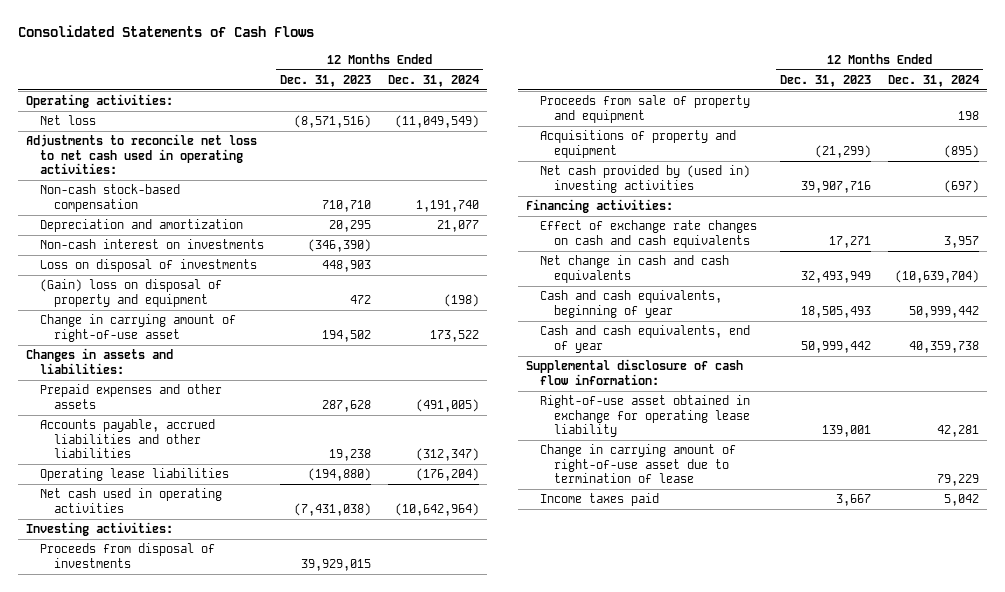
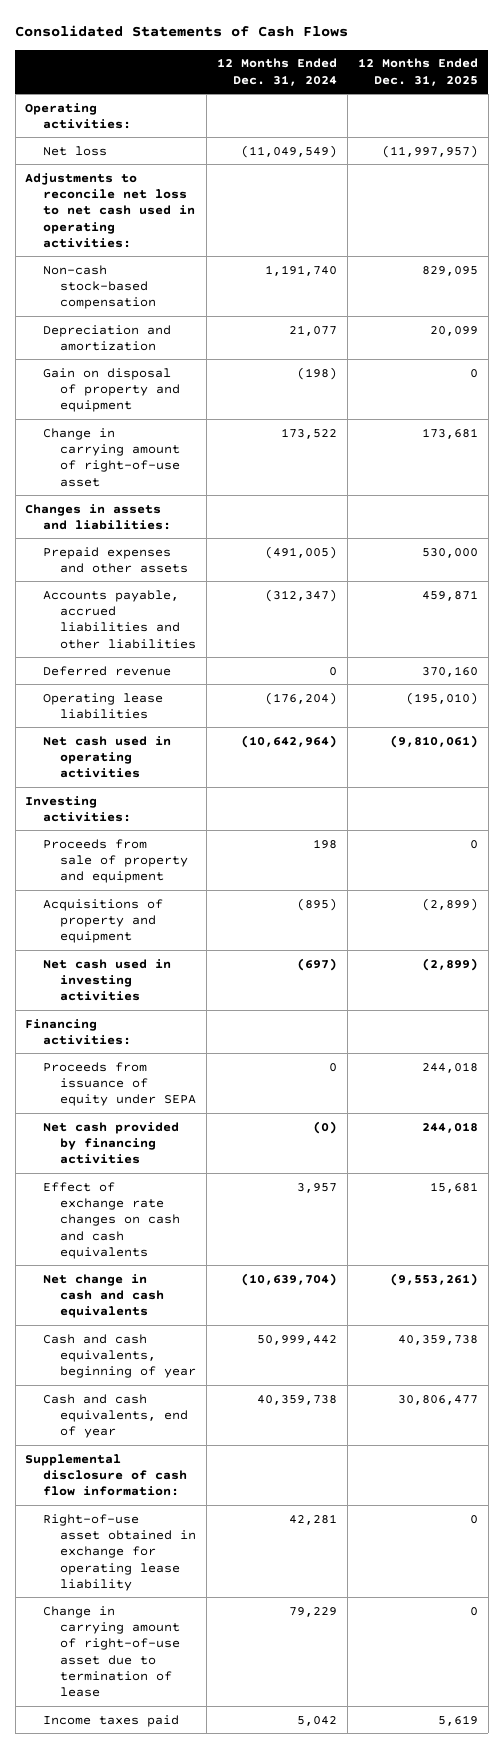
- | 12 Months Ended Dec. 31, 2023 | 12 Months Ended Dec. 31, 2024
+ | 12 Months Ended Dec. 31, 2024 | 12 Months Ended Dec. 31, 2025
- Non-cash interest on investments | (346,390) |
- Loss on disposal of investments | 448,903 |
- (Gain) loss on disposal of property and equipment | 472 | (198)
+ Gain on disposal of property and equipment | (198) | 0
+ Deferred revenue | 0 | 370,160
- Proceeds from disposal of investments | 39,929,015 |
- Net cash provided by (used in) investing activities | 39,907,716 | (697)
+ Net cash used in investing activities | (697) | (2,899)
+ Proceeds from issuance of equity under SEPA | 0 | 244,018
+ Net cash provided by financing activities | (0) | 244,018

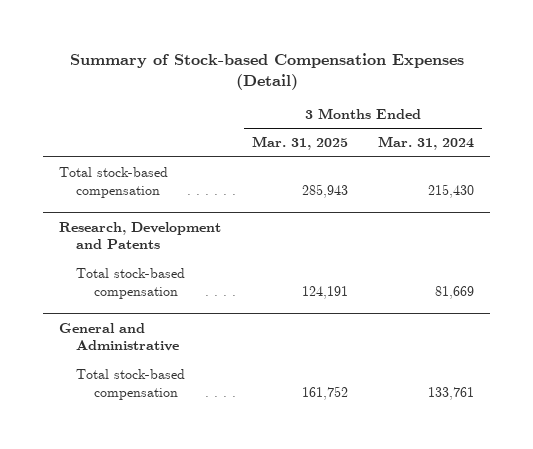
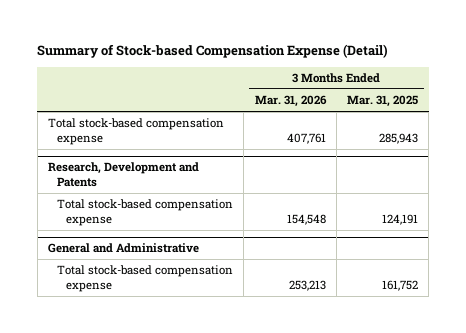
- Summary of Stock-based Compensation Expenses (Detail)
+ Summary of Stock-based Compensation Expense (Detail)
- | 3 Months Ended Mar. 31, 2025 | 3 Months Ended Mar. 31, 2024
+ | 3 Months Ended Mar. 31, 2026 | 3 Months Ended Mar. 31, 2025
- Total stock-based compensation | 285,943 | 215,430
+ Total stock-based compensation expense | 407,761 | 285,943
@ Research, Development and Patents
- Total stock-based compensation | 124,191 | 81,669
+ Total stock-based compensation expense | 154,548 | 124,191
@ General and Administrative
- Total stock-based compensation | 161,752 | 133,761
+ Total stock-based compensation expense | 253,213 | 161,752

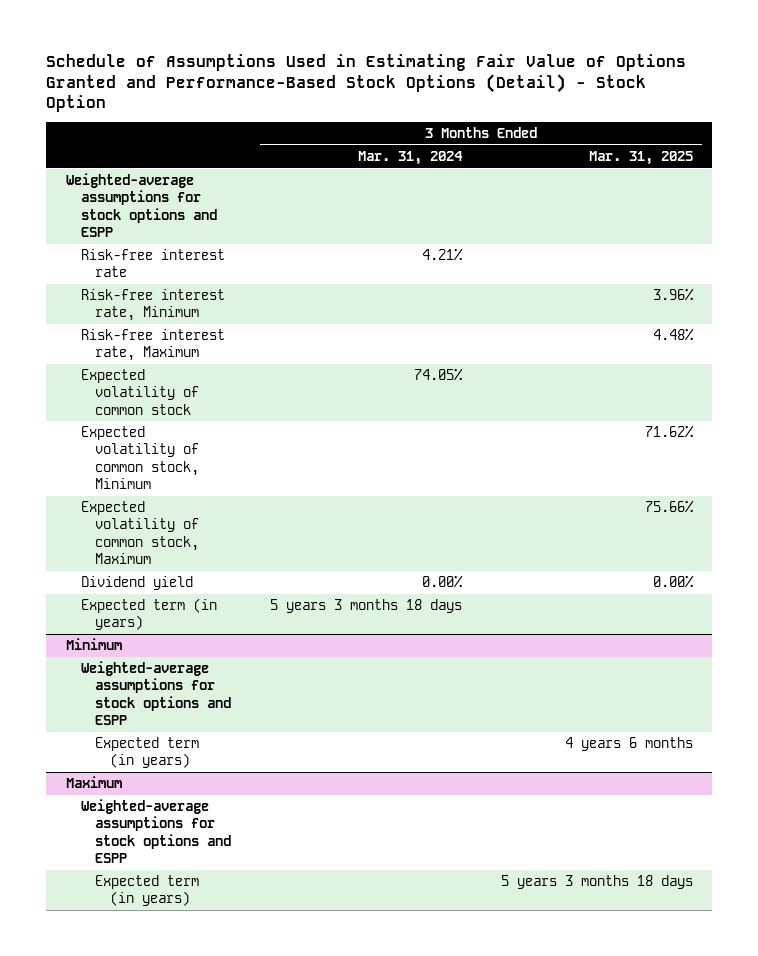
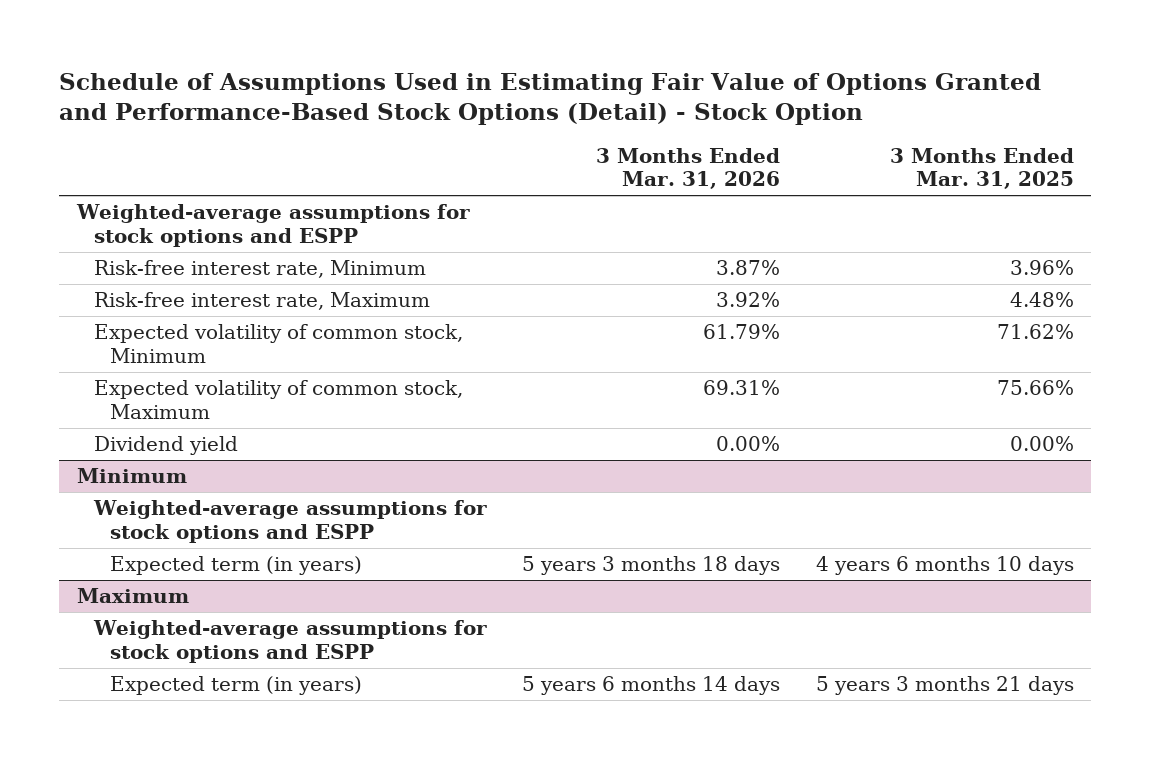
- | 3 Months Ended Mar. 31, 2024 | 3 Months Ended Mar. 31, 2025
+ | 3 Months Ended Mar. 31, 2026 | 3 Months Ended Mar. 31, 2025
- Risk-free interest rate | 4.21% |
- Expected volatility of common stock | 74.05% |
- Expected term (in years) | 5 years 3 months 18 days |
@ Minimum
- Expected term (in years) | | 4 years 6 months
+ Expected term (in years) | 5 years 3 months 18 days | 4 years 6 months 10 days
@ Maximum
- Expected term (in years) | | 5 years 3 months 18 days
+ Expected term (in years) | 5 years 6 months 14 days | 5 years 3 months 21 days

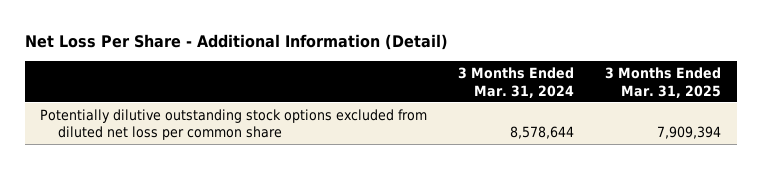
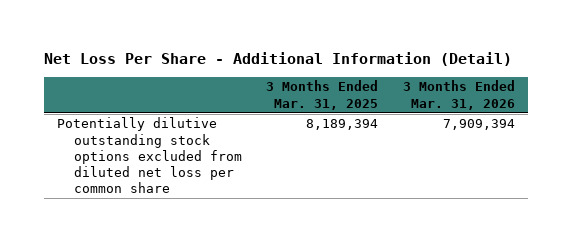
- | 3 Months Ended Mar. 31, 2024 | 3 Months Ended Mar. 31, 2025
+ | 3 Months Ended Mar. 31, 2025 | 3 Months Ended Mar. 31, 2026
- Potentially dilutive outstanding stock options excluded from diluted net loss per common share | 8,578,644 | 7,909,394
+ Potentially dilutive outstanding stock options excluded from diluted net loss per common share | 8,189,394 | 7,909,394

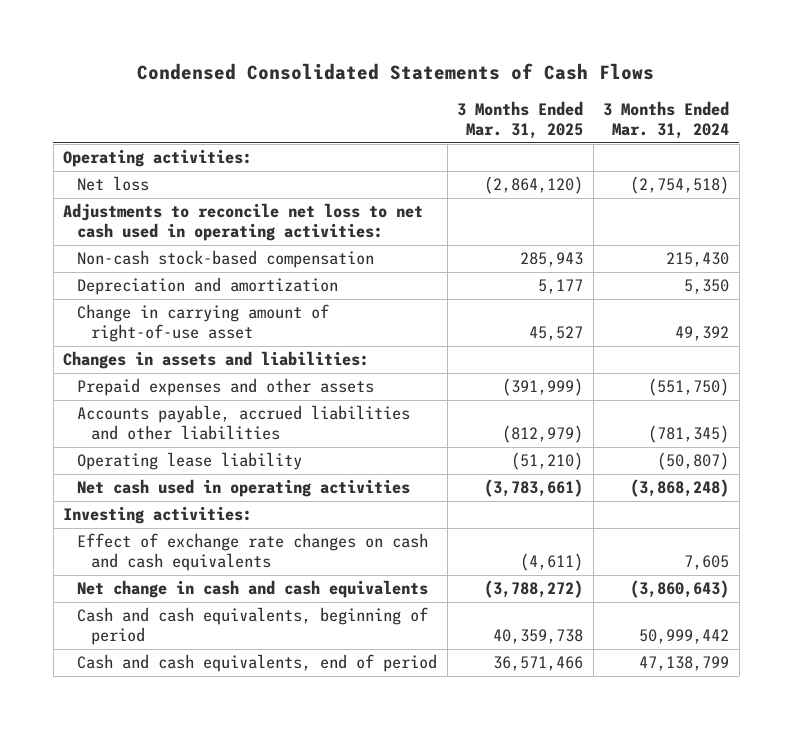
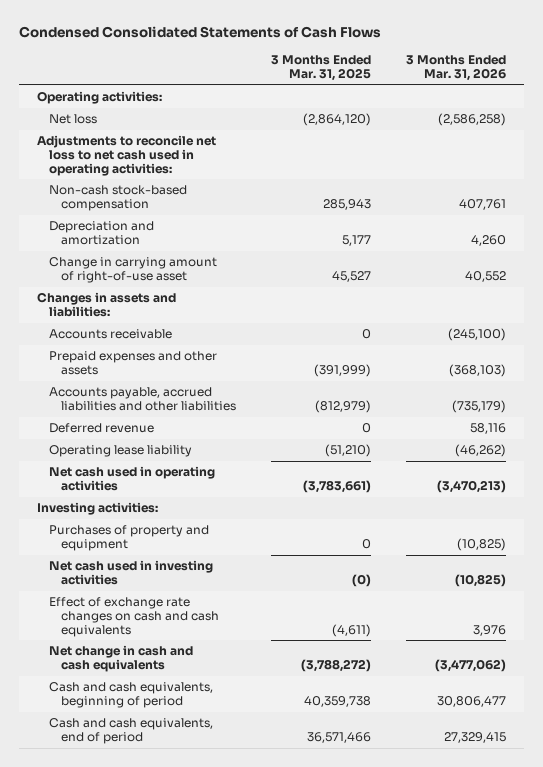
- | 3 Months Ended Mar. 31, 2025 | 3 Months Ended Mar. 31, 2024
+ | 3 Months Ended Mar. 31, 2025 | 3 Months Ended Mar. 31, 2026
+ Accounts receivable | 0 | (245,100)
+ Deferred revenue | 0 | 58,116
+ Purchases of property and equipment | 0 | (10,825)
+ Net cash used in investing activities | (0) | (10,825)

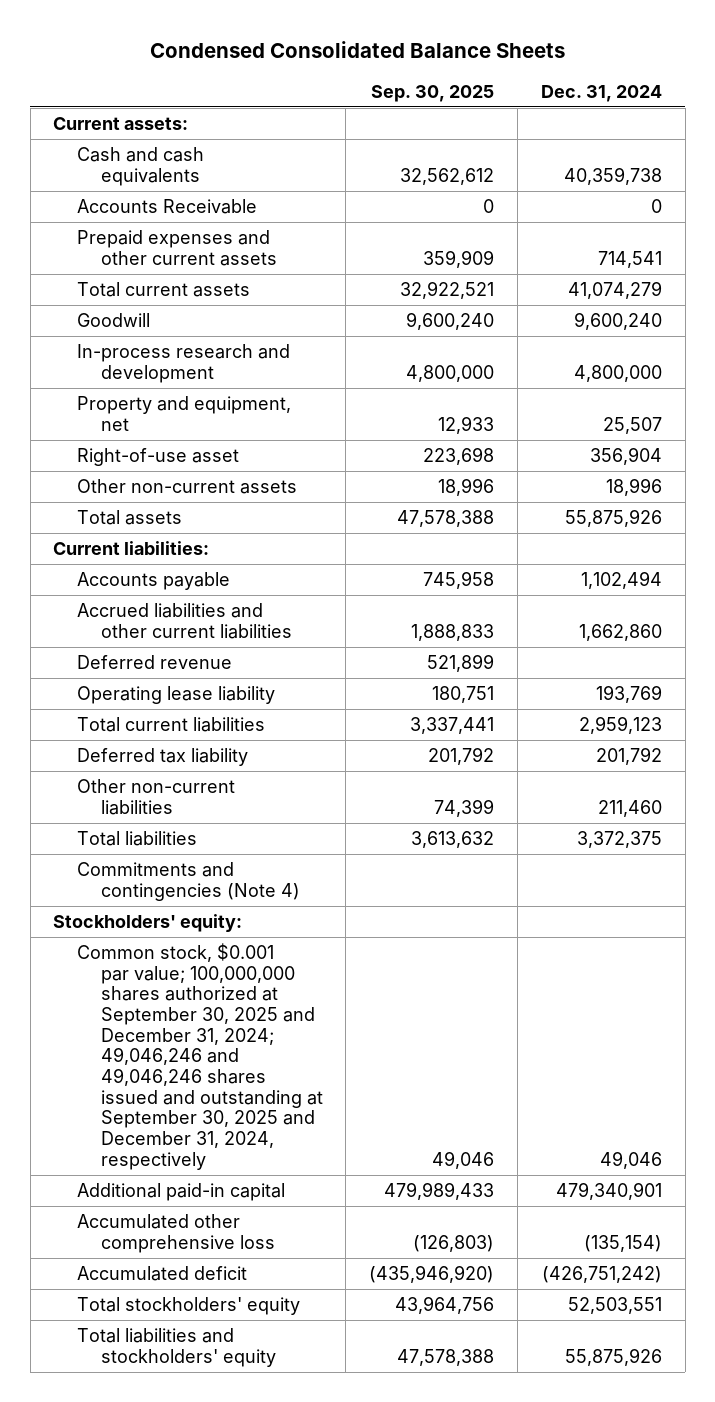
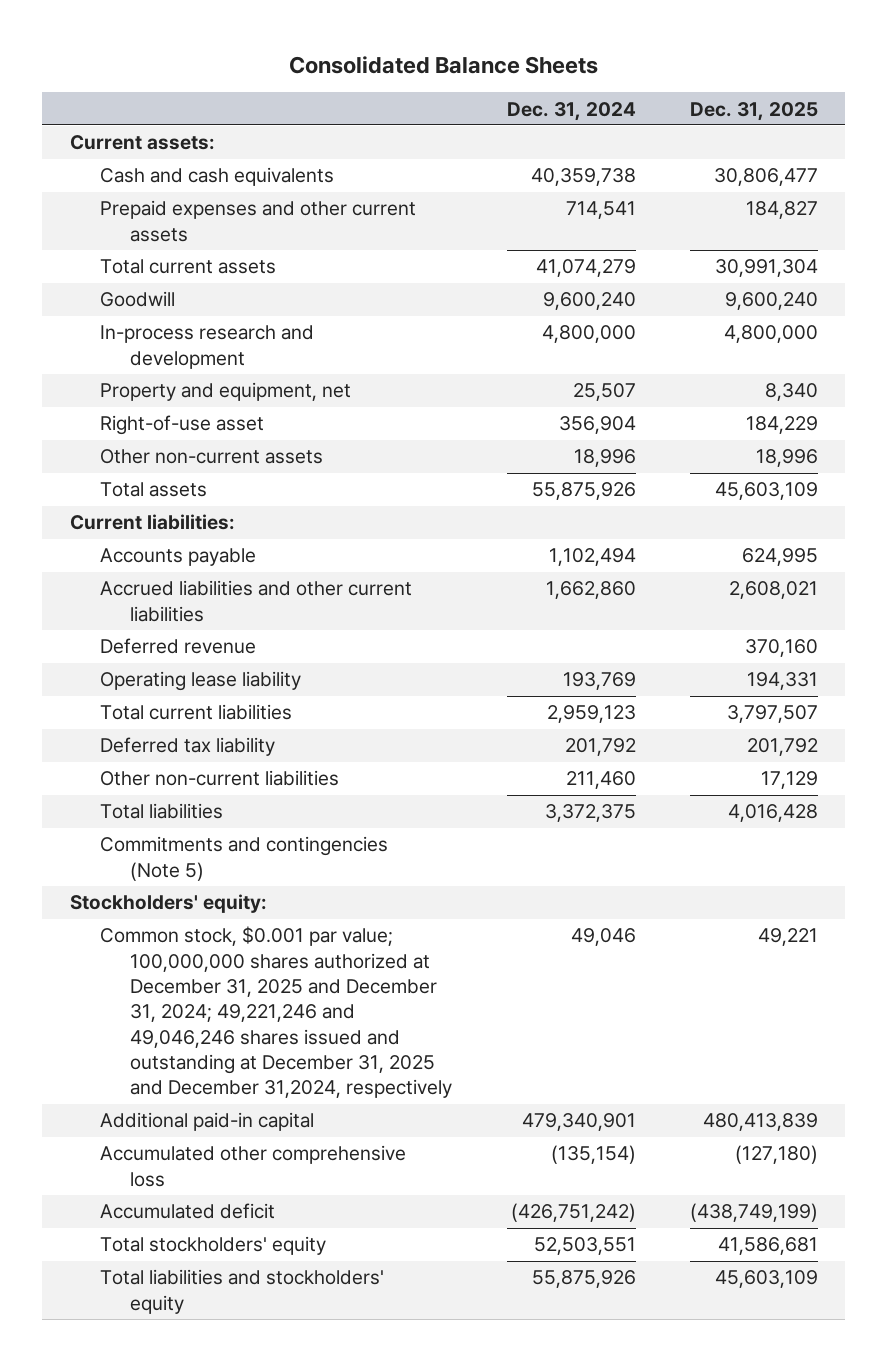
- Condensed Consolidated Balance Sheets
+ Consolidated Balance Sheets
- | Sep. 30, 2025 | Dec. 31, 2024
+ | Dec. 31, 2024 | Dec. 31, 2025
- Accounts Receivable | 0 | 0
- Commitments and contingencies (Note 4)
+ Commitments and contingencies (Note 5)
- Common stock, $0.001 par value; 100,000,000 shares authorized at September 30, 2025 and December 31, 2024; 49,046,246 and 49,046,246 shares issued and outstanding at September 30, 2025 and December 31, 2024, respectively | 49,046 | 49,046
+ Common stock, $0.001 par value; 100,000,000 shares authorized at December 31, 2025 and December 31, 2024; 49,221,246 and 49,046,246 shares issued and outstanding at December 31, 2025 and December 31,2024, respectively | 49,046 | 49,221

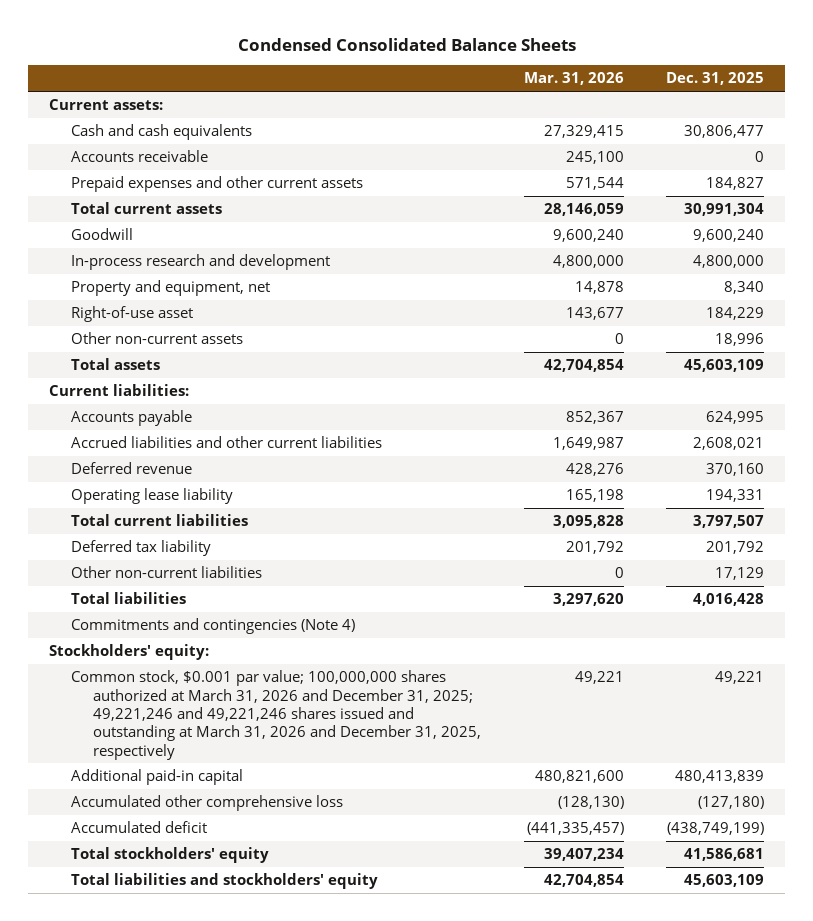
- Consolidated Balance Sheets
+ Condensed Consolidated Balance Sheets
- | Dec. 31, 2024 | Dec. 31, 2025
+ | Mar. 31, 2026 | Dec. 31, 2025
+ Accounts receivable | 245,100 | 0
- Commitments and contingencies (Note 5)
+ Commitments and contingencies (Note 4)
- Common stock, $0.001 par value; 100,000,000 shares authorized at December 31, 2025 and December 31, 2024; 49,221,246 and 49,046,246 shares issued and outstanding at December 31, 2025 and December 31,2024, respectively | 49,046 | 49,221
+ Common stock, $0.001 par value; 100,000,000 shares authorized at March 31, 2026 and December 31, 2025; 49,221,246 and 49,221,246 shares issued and outstanding at March 31, 2026 and December 31, 2025, respectively | 49,221 | 49,221

